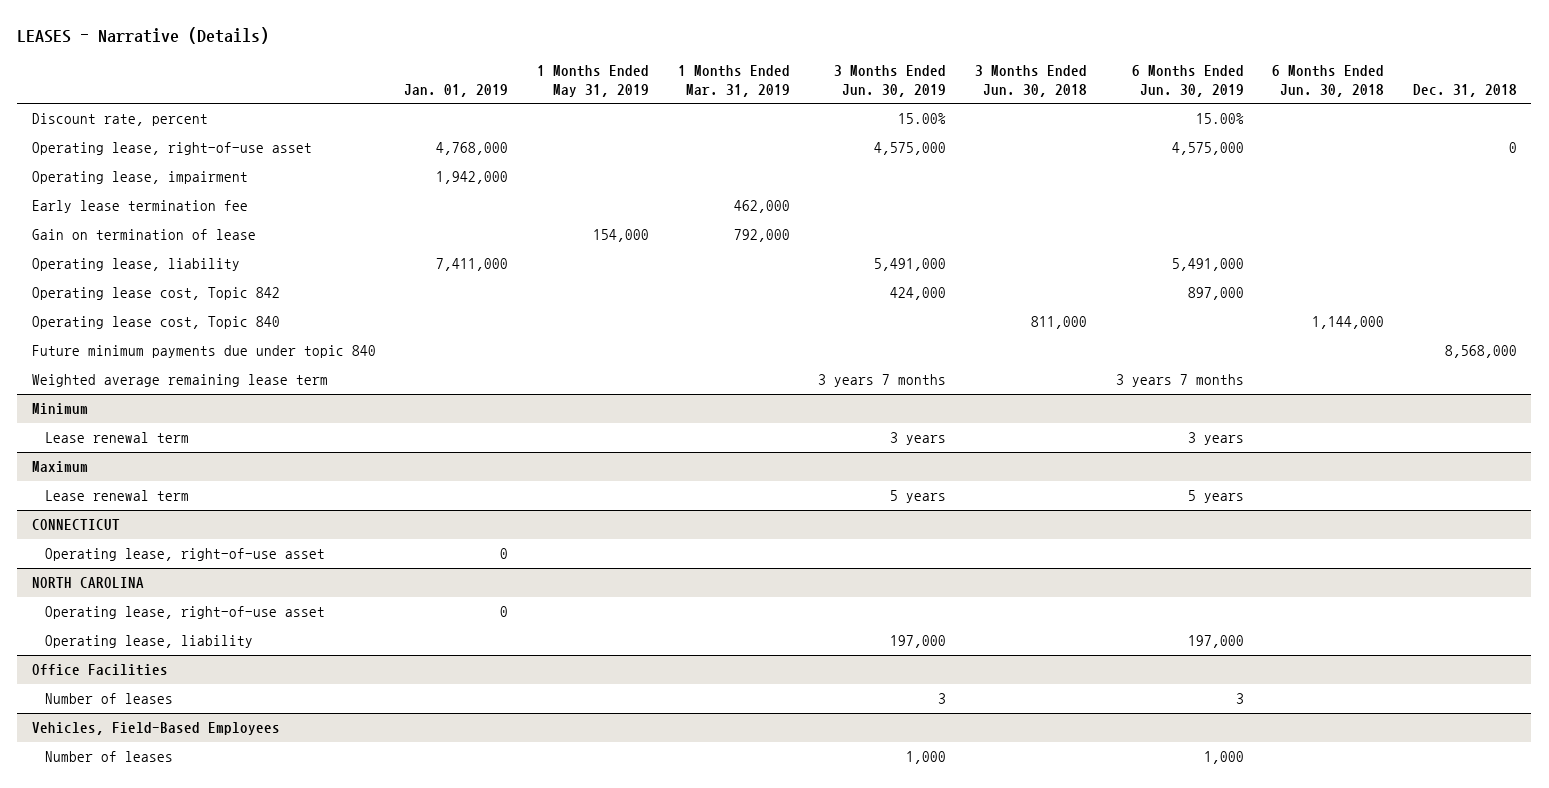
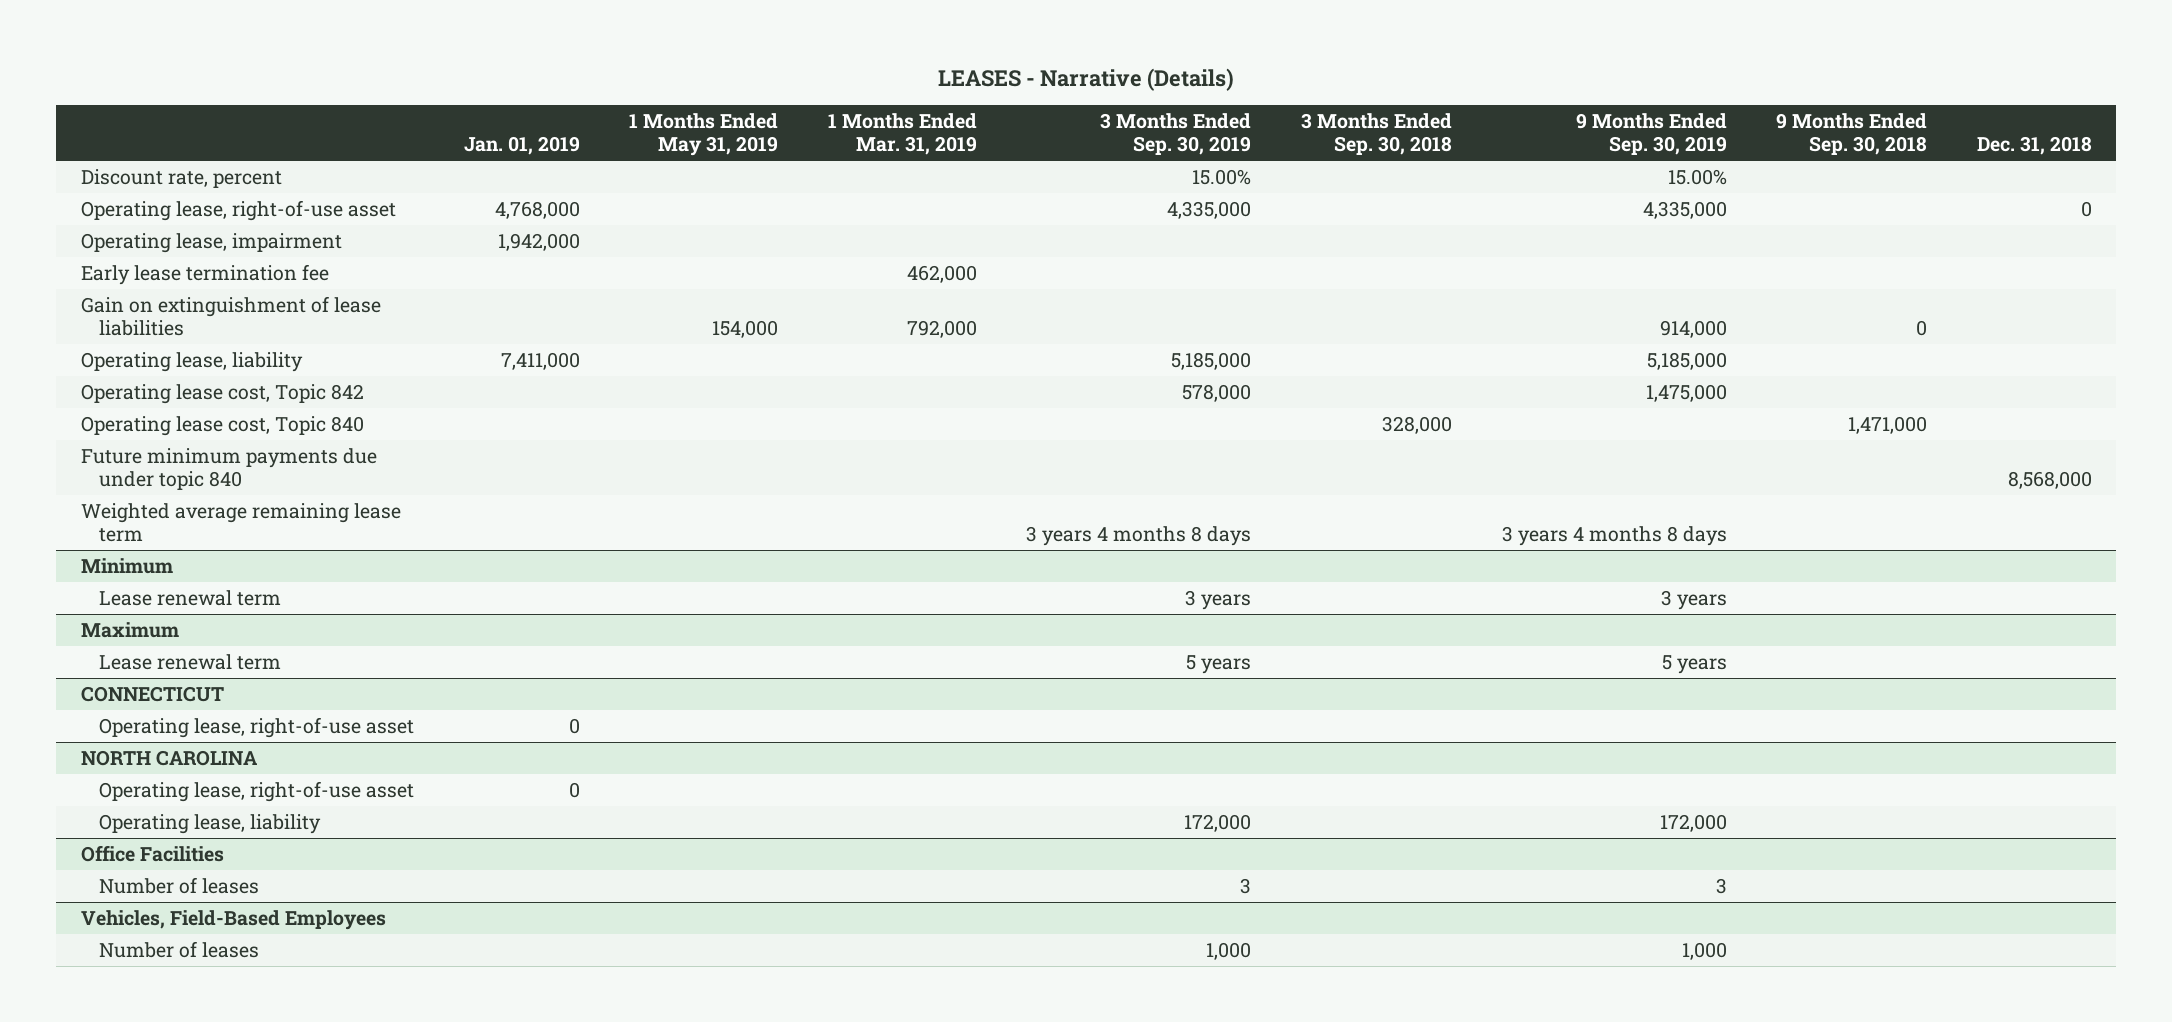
- | Jan. 01, 2019 | 1 Months Ended May 31, 2019 | 1 Months Ended Mar. 31, 2019 | 3 Months Ended Jun. 30, 2019 | 3 Months Ended Jun. 30, 2018 | 6 Months Ended Jun. 30, 2019 | 6 Months Ended Jun. 30, 2018 | Dec. 31, 2018
+ | Jan. 01, 2019 | 1 Months Ended May 31, 2019 | 1 Months Ended Mar. 31, 2019 | 3 Months Ended Sep. 30, 2019 | 3 Months Ended Sep. 30, 2018 | 9 Months Ended Sep. 30, 2019 | 9 Months Ended Sep. 30, 2018 | Dec. 31, 2018
- Gain on termination of lease | | 154,000 | 792,000 | | | | |
+ Gain on extinguishment of lease liabilities | | 154,000 | 792,000 | | | 914,000 | 0 |

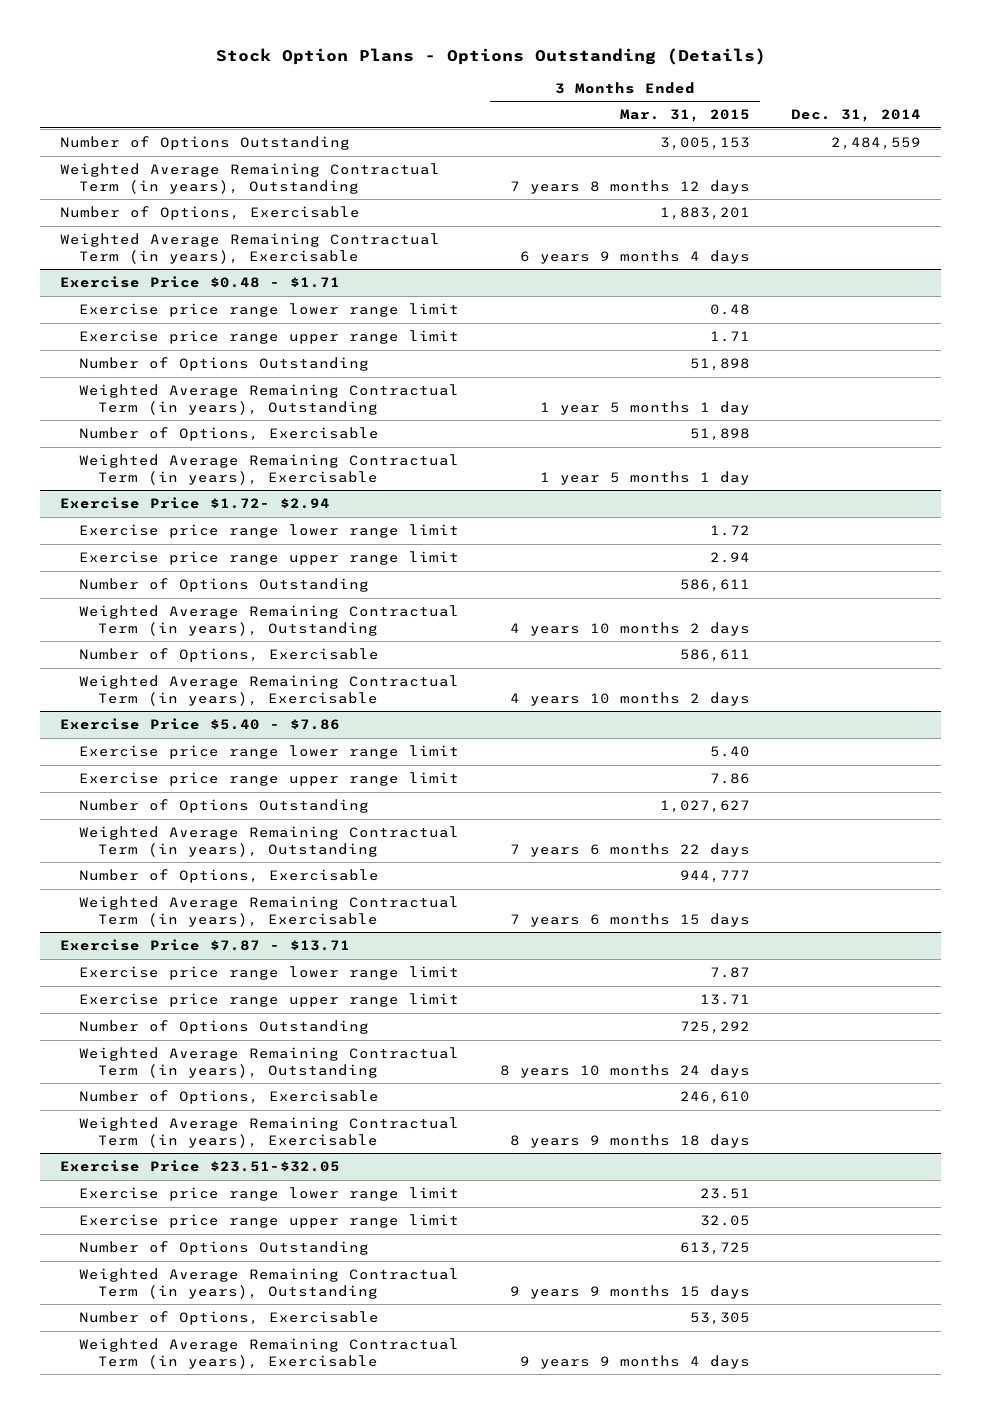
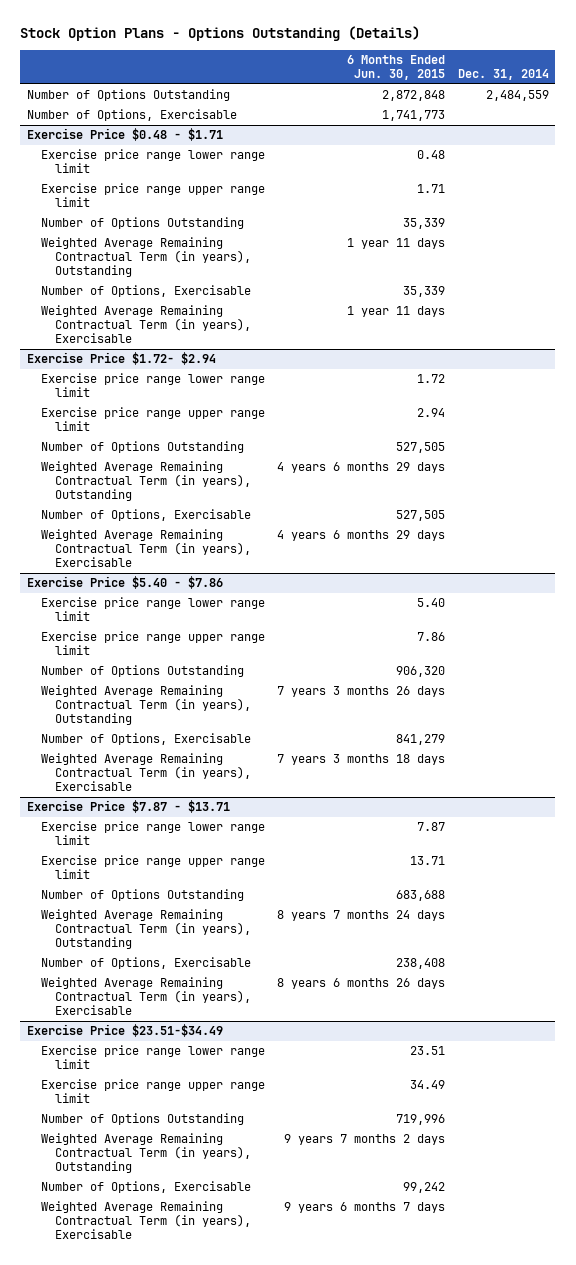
- | 3 Months Ended Mar. 31, 2015 | Dec. 31, 2014
+ | 6 Months Ended Jun. 30, 2015 | Dec. 31, 2014
- Weighted Average Remaining Contractual Term (in years), Outstanding | 7 years 8 months 12 days |
- Weighted Average Remaining Contractual Term (in years), Exercisable | 6 years 9 months 4 days |
- Exercise Price $23.51-$32.05
+ Exercise Price $23.51-$34.49

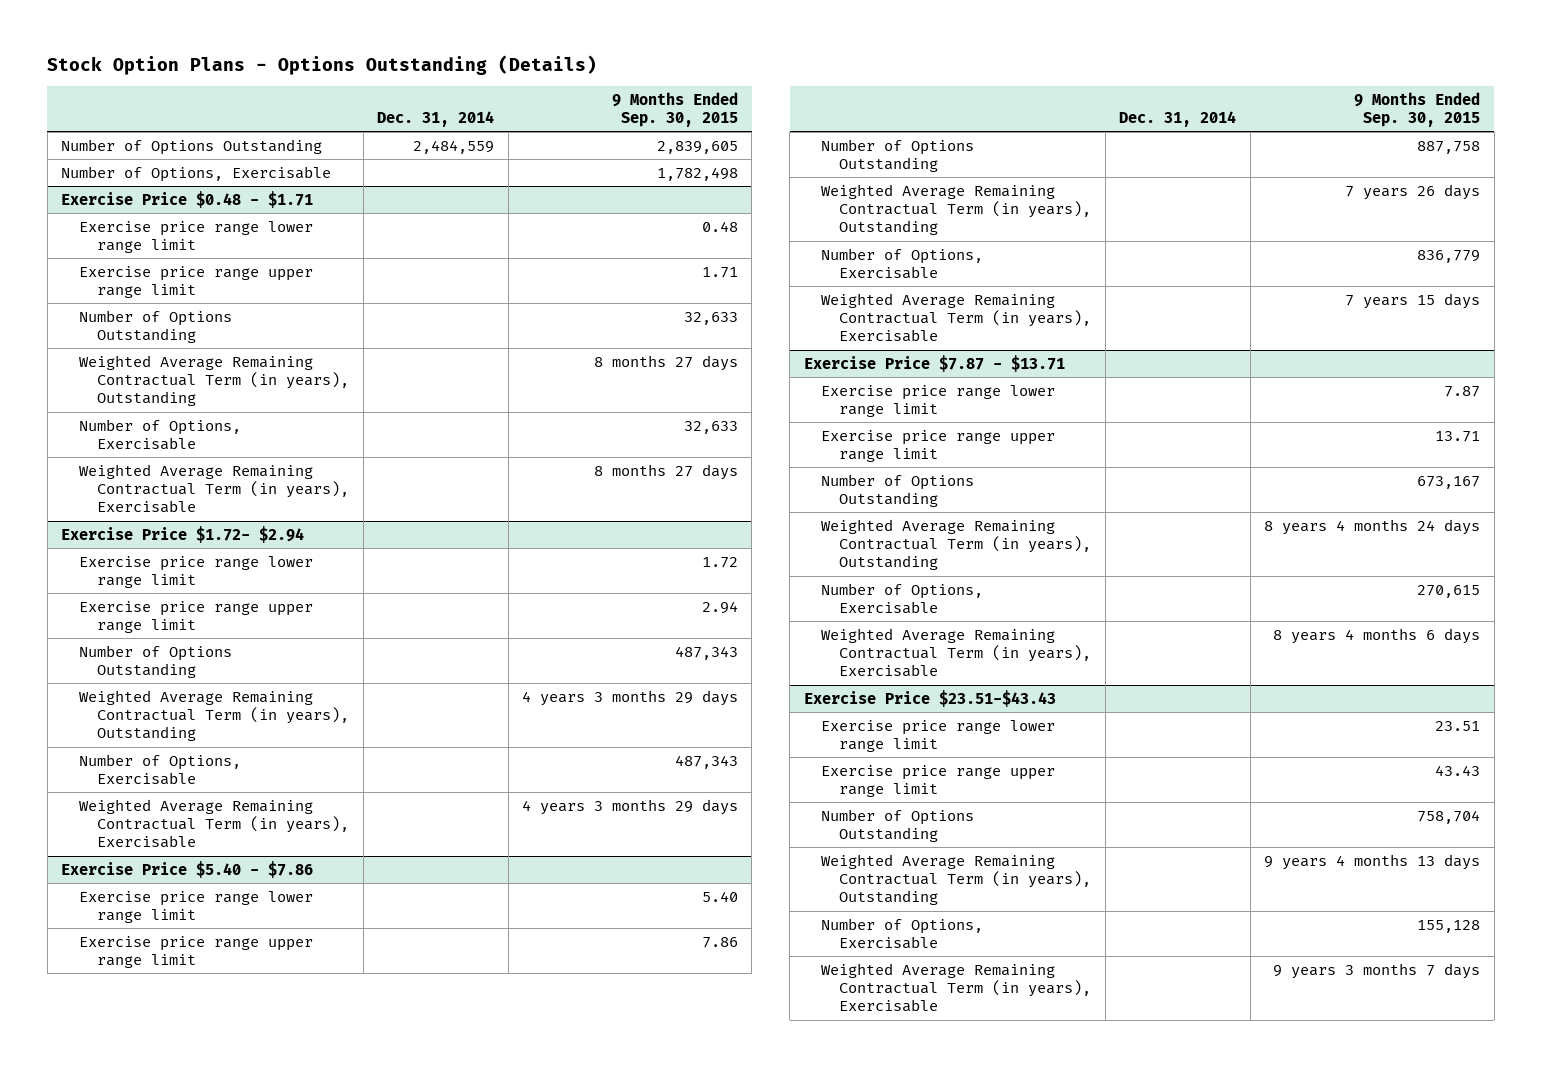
- | 6 Months Ended Jun. 30, 2015 | Dec. 31, 2014
+ | Dec. 31, 2014 | 9 Months Ended Sep. 30, 2015
- Exercise Price $23.51-$34.49
+ Exercise Price $23.51-$43.43

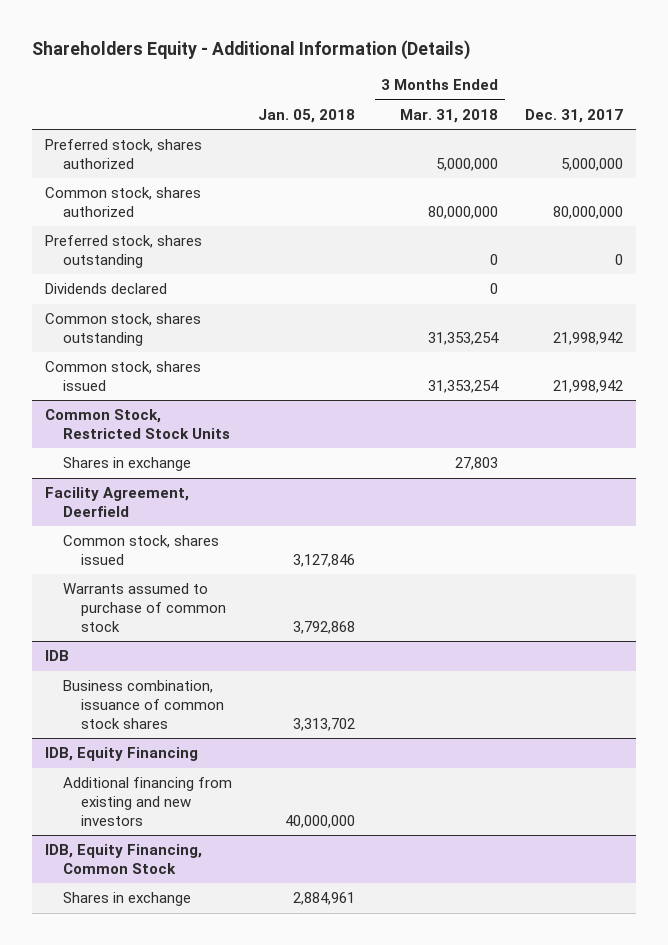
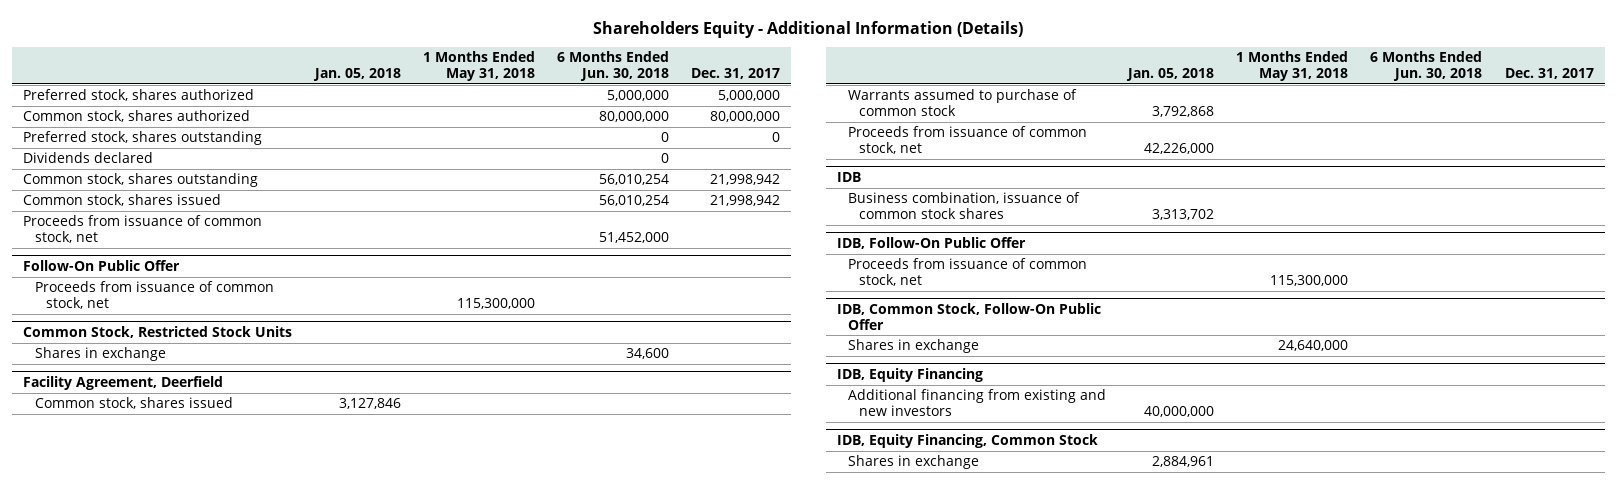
- | Jan. 05, 2018 | 3 Months Ended Mar. 31, 2018 | Dec. 31, 2017
+ | Jan. 05, 2018 | 1 Months Ended May 31, 2018 | 6 Months Ended Jun. 30, 2018 | Dec. 31, 2017
+ Proceeds from issuance of common stock, net | | | 51,452,000 |
+ Follow-On Public Offer
+ Proceeds from issuance of common stock, net | | 115,300,000 | |
@ Facility Agreement, Deerfield
+ Proceeds from issuance of common stock, net | 42,226,000 | | |
+ IDB, Follow-On Public Offer
+ Proceeds from issuance of common stock, net | | 115,300,000 | |
+ IDB, Common Stock, Follow-On Public Offer
+ Shares in exchange | | 24,640,000 | |

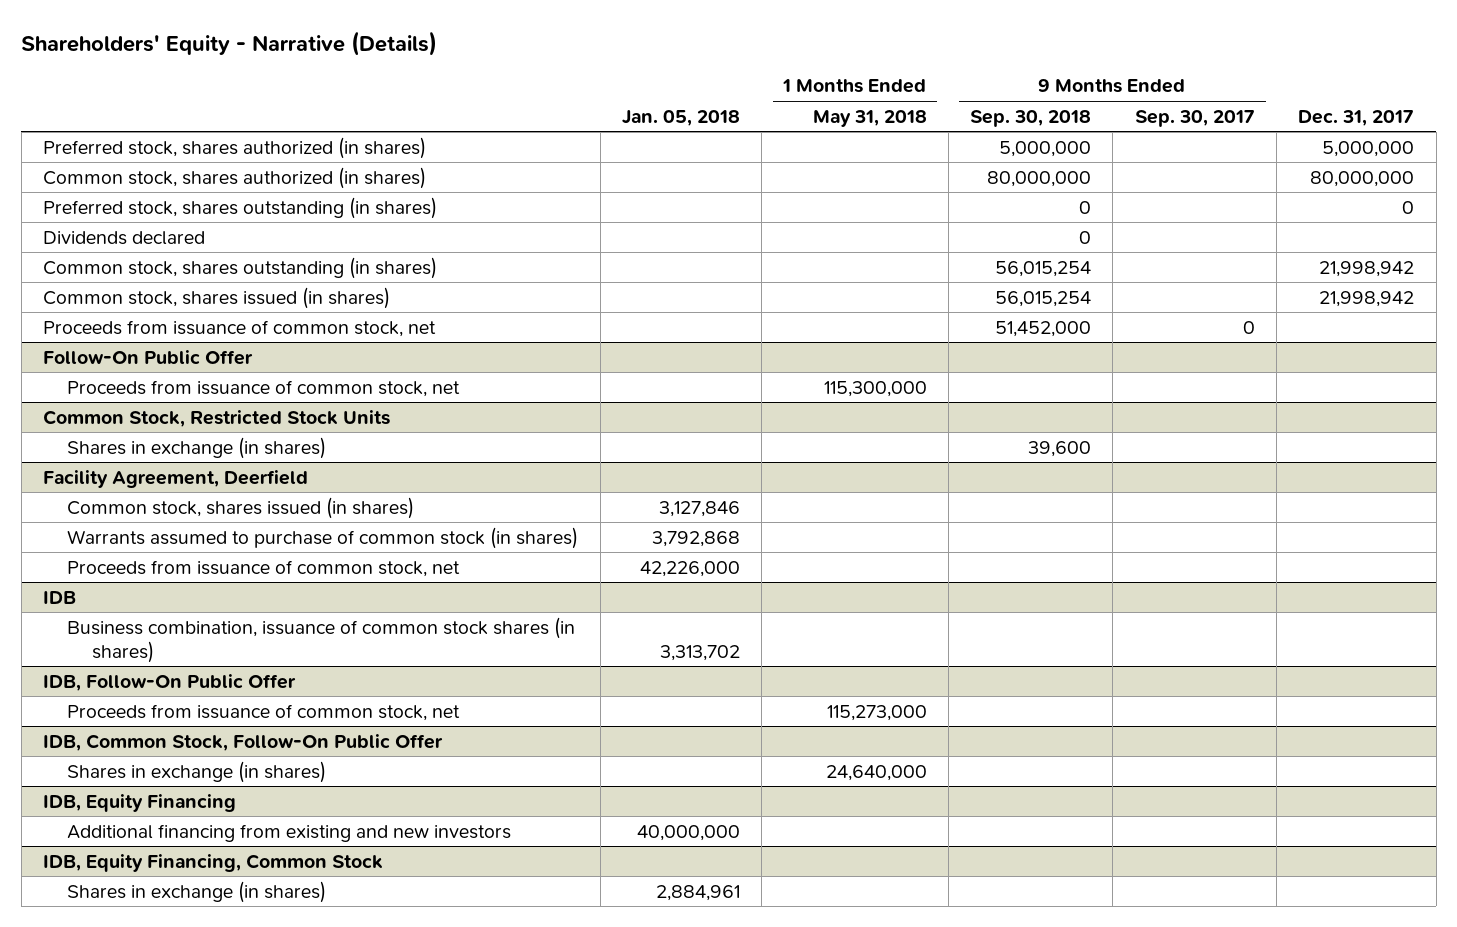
- Shareholders Equity - Additional Information (Details)
+ Shareholders' Equity - Narrative (Details)
- | Jan. 05, 2018 | 1 Months Ended May 31, 2018 | 6 Months Ended Jun. 30, 2018 | Dec. 31, 2017
+ | Jan. 05, 2018 | 1 Months Ended May 31, 2018 | 9 Months Ended Sep. 30, 2018 | 9 Months Ended Sep. 30, 2017 | Dec. 31, 2017
- Preferred stock, shares authorized | | | 5,000,000 | 5,000,000
- Common stock, shares authorized | | | 80,000,000 | 80,000,000
- Preferred stock, shares outstanding | | | 0 | 0
+ Preferred stock, shares authorized (in shares) | | | 5,000,000 | | 5,000,000
+ Common stock, shares authorized (in shares) | | | 80,000,000 | | 80,000,000
+ Preferred stock, shares outstanding (in shares) | | | 0 | | 0
- Common stock, shares outstanding | | | 56,010,254 | 21,998,942
- Common stock, shares issued | | | 56,010,254 | 21,998,942
+ Common stock, shares outstanding (in shares) | | | 56,015,254 | | 21,998,942
+ Common stock, shares issued (in shares) | | | 56,015,254 | | 21,998,942
@ Common Stock, Restricted Stock Units
- Shares in exchange | | | 34,600 |
+ Shares in exchange (in shares) | | | 39,600 | |
@ Facility Agreement, Deerfield
- Common stock, shares issued | 3,127,846 | | |
- Warrants assumed to purchase of common stock | 3,792,868 | | |
+ Common stock, shares issued (in shares) | 3,127,846 | | | |
+ Warrants assumed to purchase of common stock (in shares) | 3,792,868 | | | |
@ IDB
- Business combination, issuance of common stock shares | 3,313,702 | | |
+ Business combination, issuance of common stock shares (in shares) | 3,313,702 | | | |
@ IDB, Follow-On Public Offer
- Proceeds from issuance of common stock, net | | 115,300,000 | |
+ Proceeds from issuance of common stock, net | | 115,273,000 | | |
@ IDB, Common Stock, Follow-On Public Offer
- Shares in exchange | | 24,640,000 | |
+ Shares in exchange (in shares) | | 24,640,000 | | |
@ IDB, Equity Financing, Common Stock
- Shares in exchange | 2,884,961 | | |
+ Shares in exchange (in shares) | 2,884,961 | | | |

